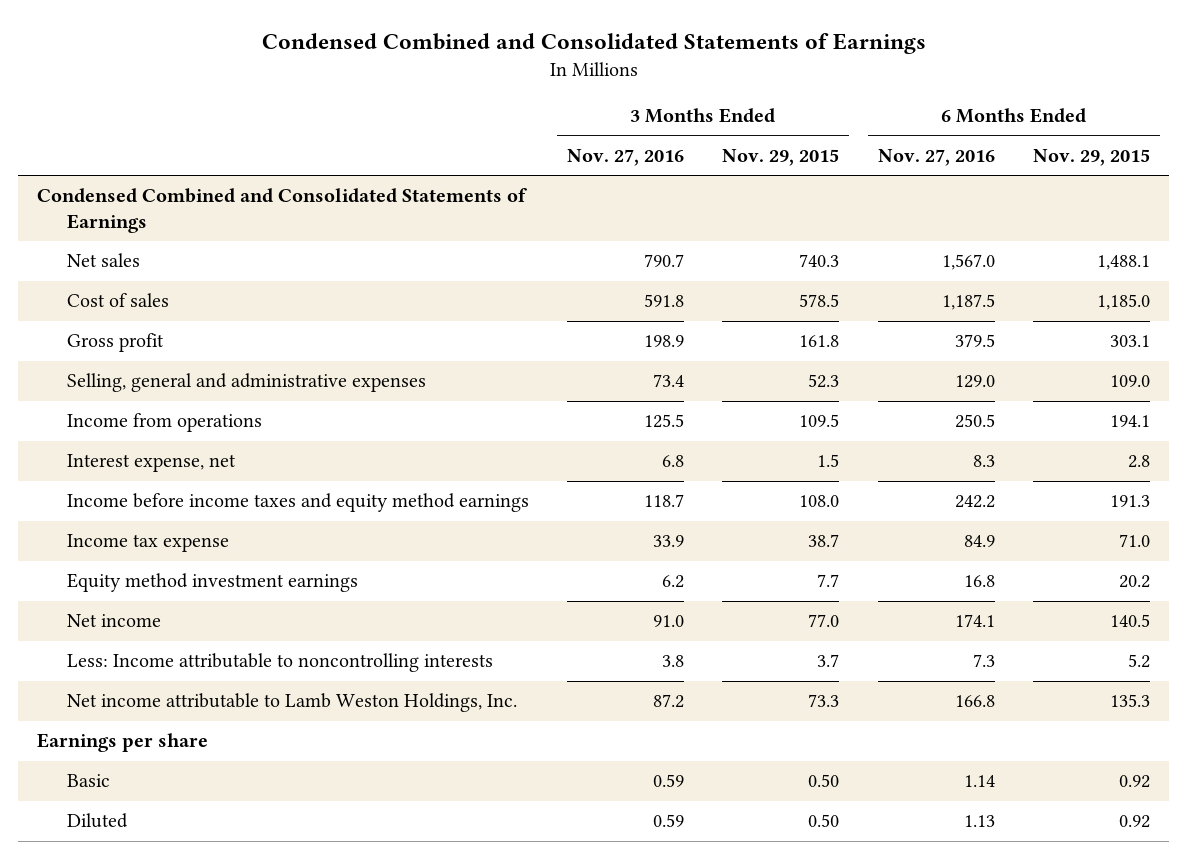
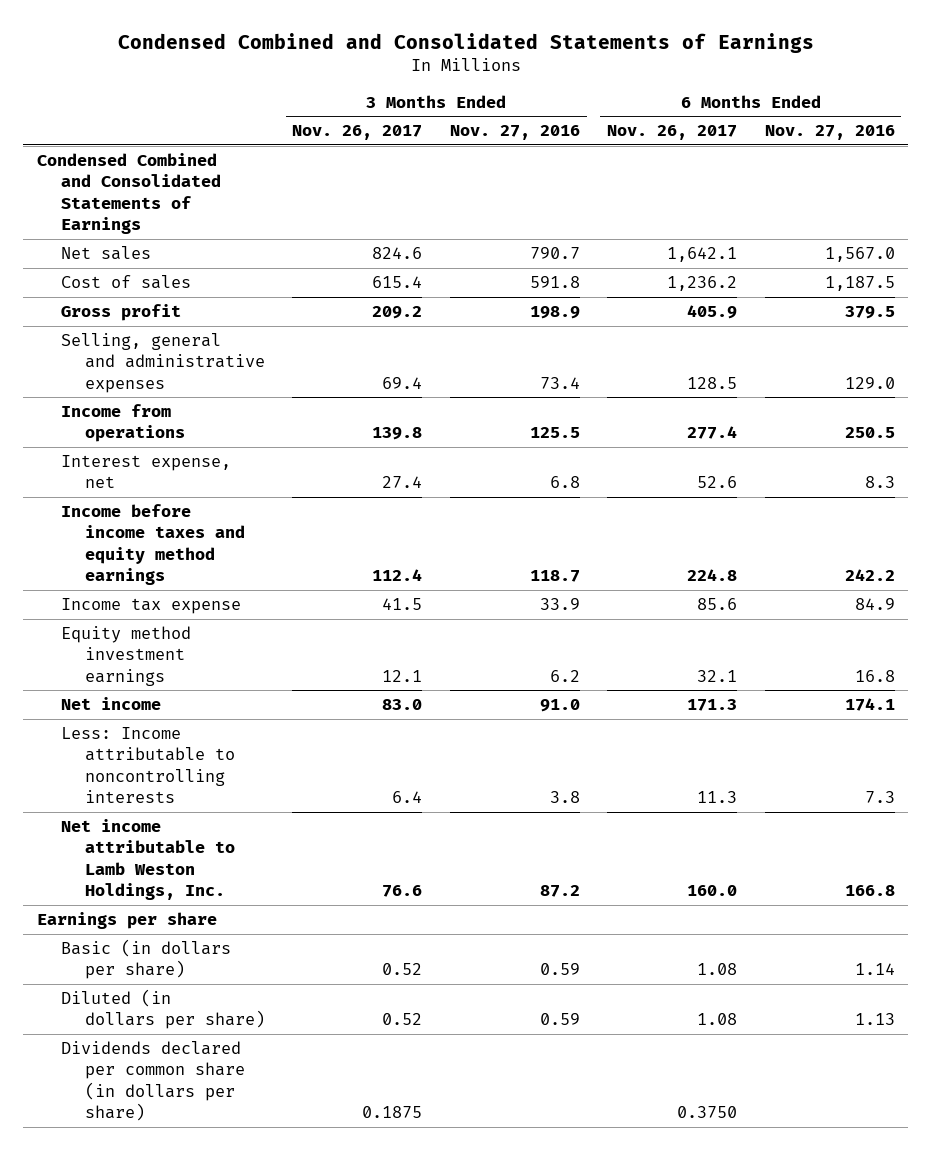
- | 3 Months Ended Nov. 27, 2016 | 3 Months Ended Nov. 29, 2015 | 6 Months Ended Nov. 27, 2016 | 6 Months Ended Nov. 29, 2015
+ | 3 Months Ended Nov. 26, 2017 | 3 Months Ended Nov. 27, 2016 | 6 Months Ended Nov. 26, 2017 | 6 Months Ended Nov. 27, 2016
- Basic | 0.59 | 0.50 | 1.14 | 0.92
- Diluted | 0.59 | 0.50 | 1.13 | 0.92
+ Basic (in dollars per share) | 0.52 | 0.59 | 1.08 | 1.14
+ Diluted (in dollars per share) | 0.52 | 0.59 | 1.08 | 1.13
+ Dividends declared per common share (in dollars per share) | 0.1875 | | 0.3750 |

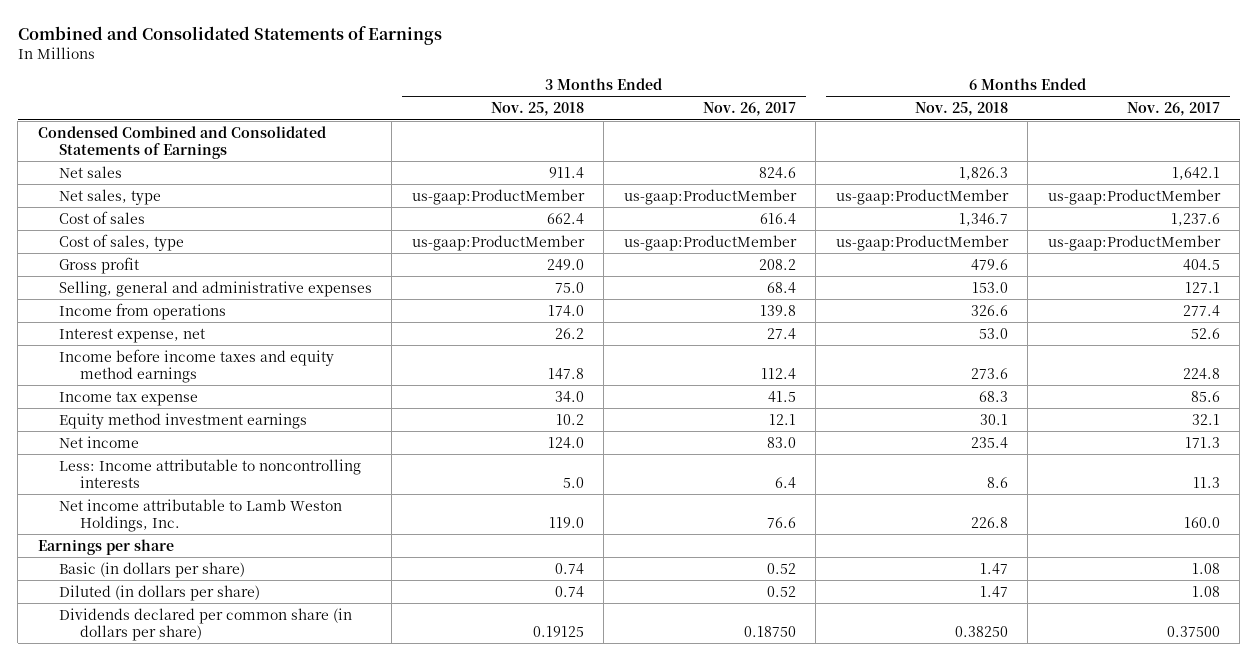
- Condensed Combined and Consolidated Statements of Earnings
+ Combined and Consolidated Statements of Earnings
- | 3 Months Ended Nov. 26, 2017 | 3 Months Ended Nov. 27, 2016 | 6 Months Ended Nov. 26, 2017 | 6 Months Ended Nov. 27, 2016
+ | 3 Months Ended Nov. 25, 2018 | 3 Months Ended Nov. 26, 2017 | 6 Months Ended Nov. 25, 2018 | 6 Months Ended Nov. 26, 2017
- Cost of sales | 615.4 | 591.8 | 1,236.2 | 1,187.5
- Gross profit | 209.2 | 198.9 | 405.9 | 379.5
- Selling, general and administrative expenses | 69.4 | 73.4 | 128.5 | 129.0
+ Net sales, type | us-gaap:ProductMember | us-gaap:ProductMember | us-gaap:ProductMember | us-gaap:ProductMember
+ Cost of sales | 662.4 | 616.4 | 1,346.7 | 1,237.6
+ Cost of sales, type | us-gaap:ProductMember | us-gaap:ProductMember | us-gaap:ProductMember | us-gaap:ProductMember
+ Gross profit | 249.0 | 208.2 | 479.6 | 404.5
+ Selling, general and administrative expenses | 75.0 | 68.4 | 153.0 | 127.1
- Dividends declared per common share (in dollars per share) | 0.1875 | | 0.3750 |
+ Dividends declared per common share (in dollars per share) | 0.19125 | 0.18750 | 0.38250 | 0.37500

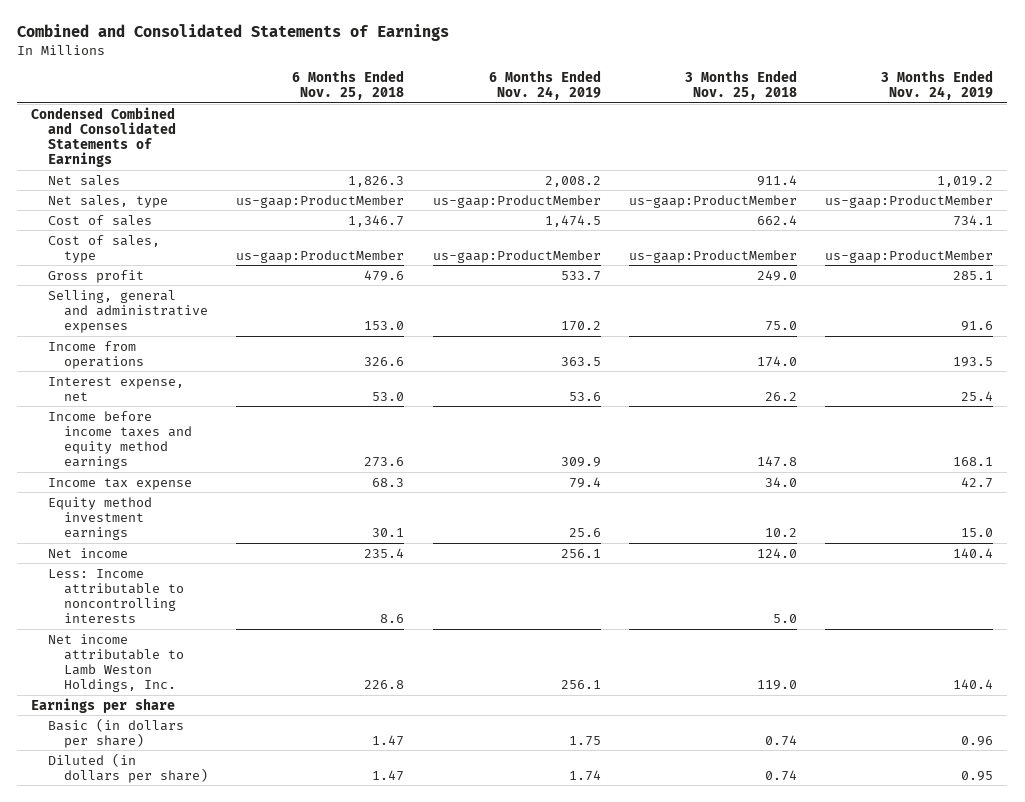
- | 3 Months Ended Nov. 25, 2018 | 3 Months Ended Nov. 26, 2017 | 6 Months Ended Nov. 25, 2018 | 6 Months Ended Nov. 26, 2017
+ | 6 Months Ended Nov. 25, 2018 | 6 Months Ended Nov. 24, 2019 | 3 Months Ended Nov. 25, 2018 | 3 Months Ended Nov. 24, 2019
- Dividends declared per common share (in dollars per share) | 0.19125 | 0.18750 | 0.38250 | 0.37500

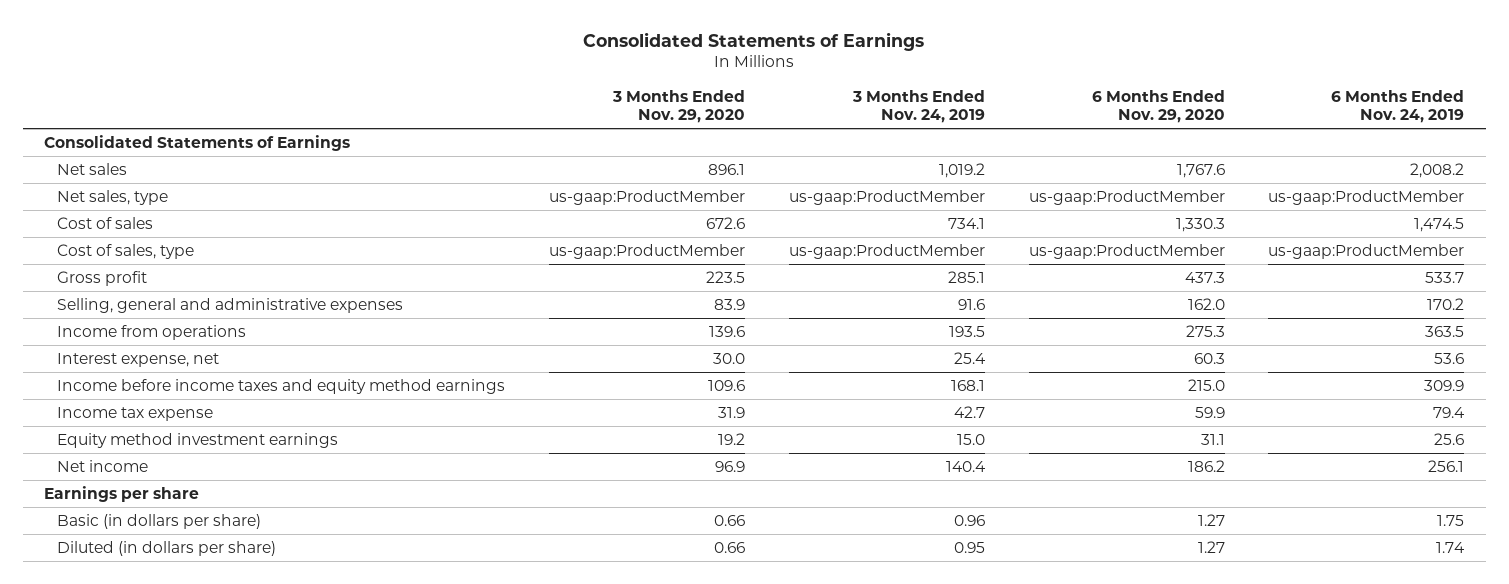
- Combined and Consolidated Statements of Earnings
+ Consolidated Statements of Earnings
- | 6 Months Ended Nov. 25, 2018 | 6 Months Ended Nov. 24, 2019 | 3 Months Ended Nov. 25, 2018 | 3 Months Ended Nov. 24, 2019
+ | 3 Months Ended Nov. 29, 2020 | 3 Months Ended Nov. 24, 2019 | 6 Months Ended Nov. 29, 2020 | 6 Months Ended Nov. 24, 2019
- Condensed Combined and Consolidated Statements of Earnings
+ Consolidated Statements of Earnings
- Less: Income attributable to noncontrolling interests | 8.6 | | 5.0 |
- Net income attributable to Lamb Weston Holdings, Inc. | 226.8 | 256.1 | 119.0 | 140.4

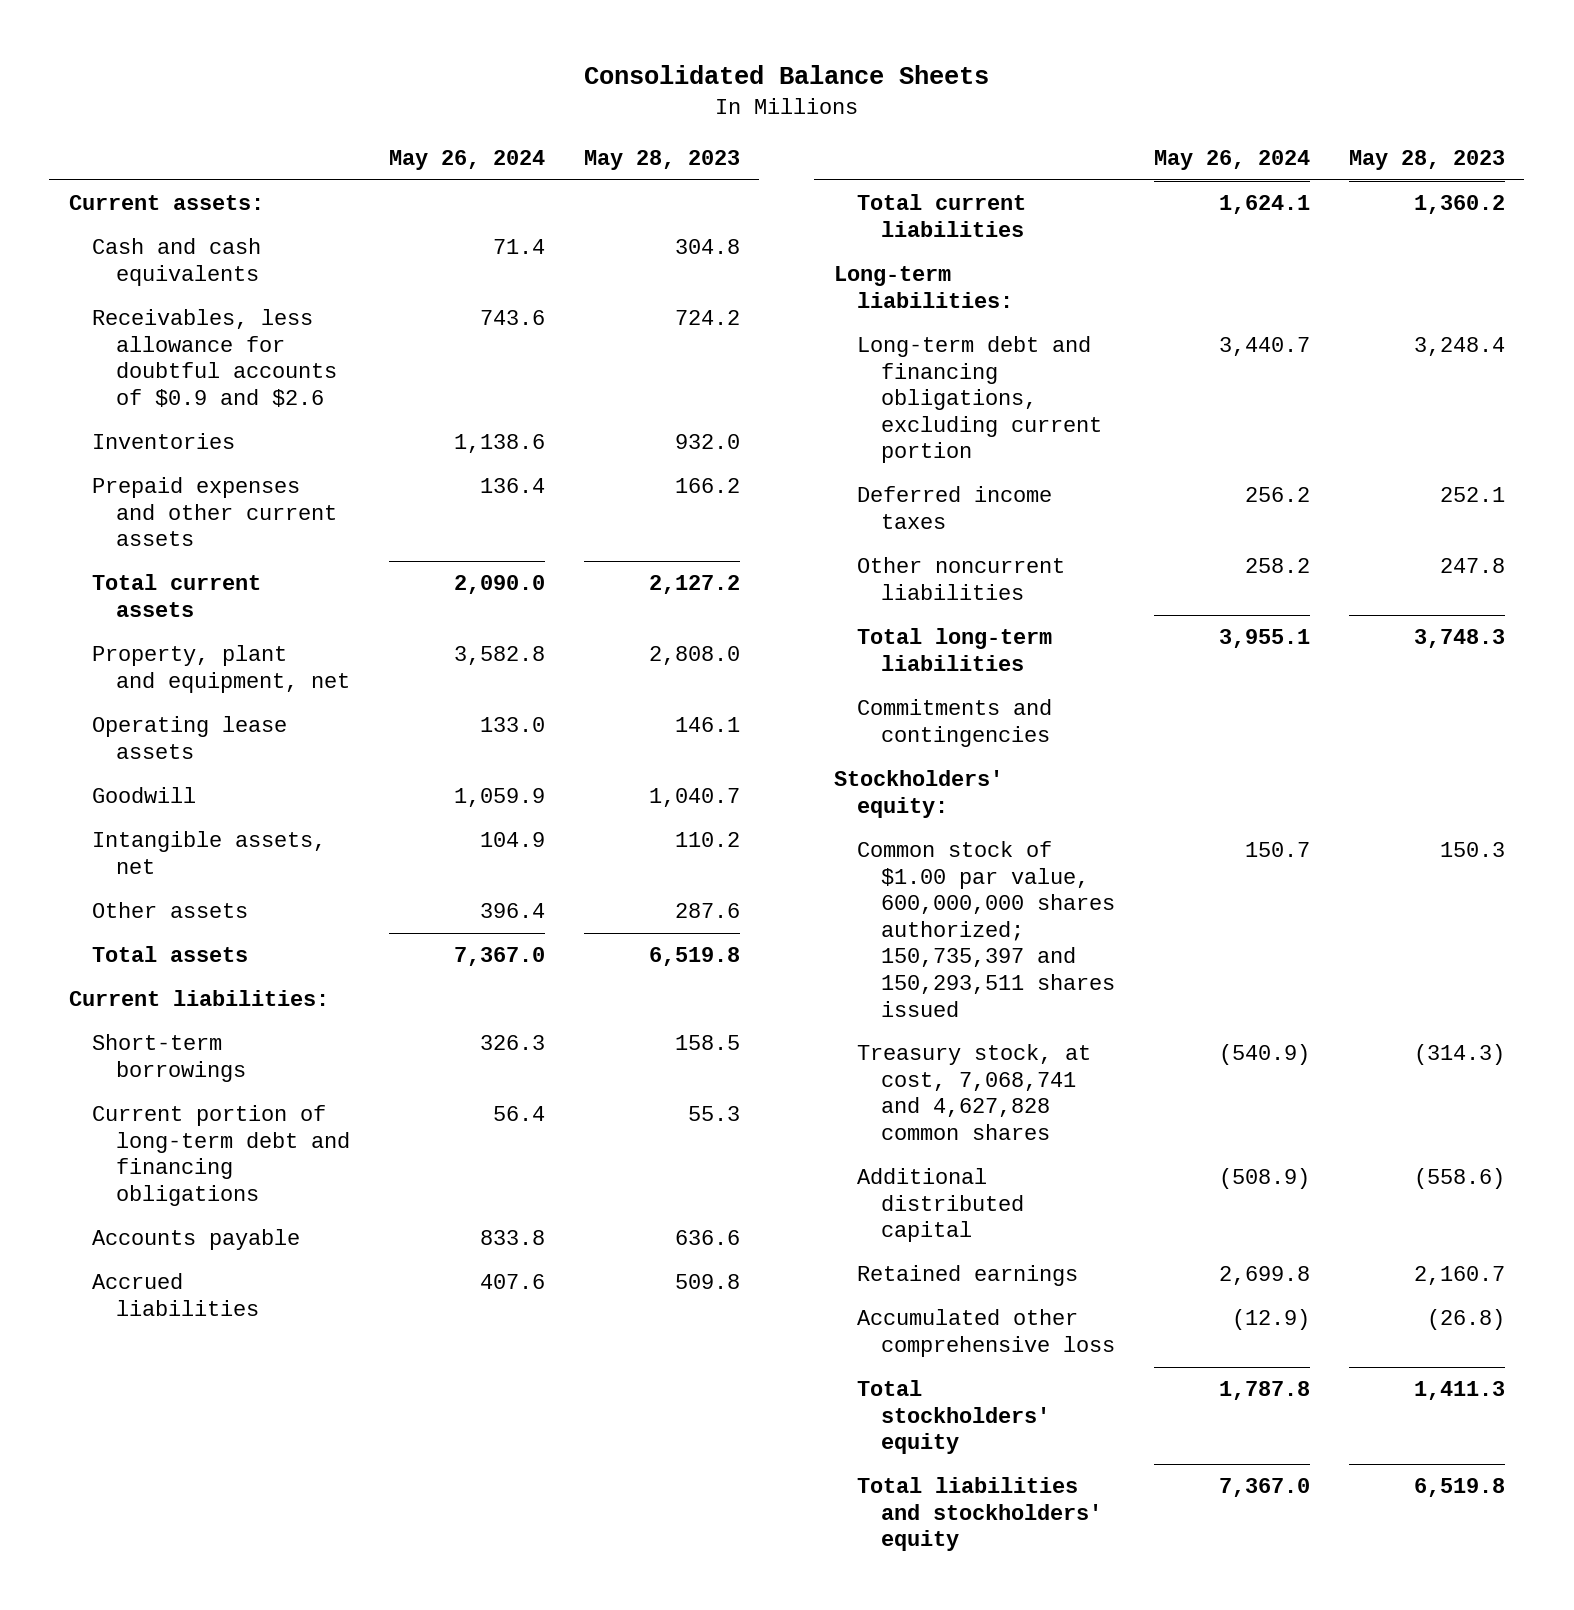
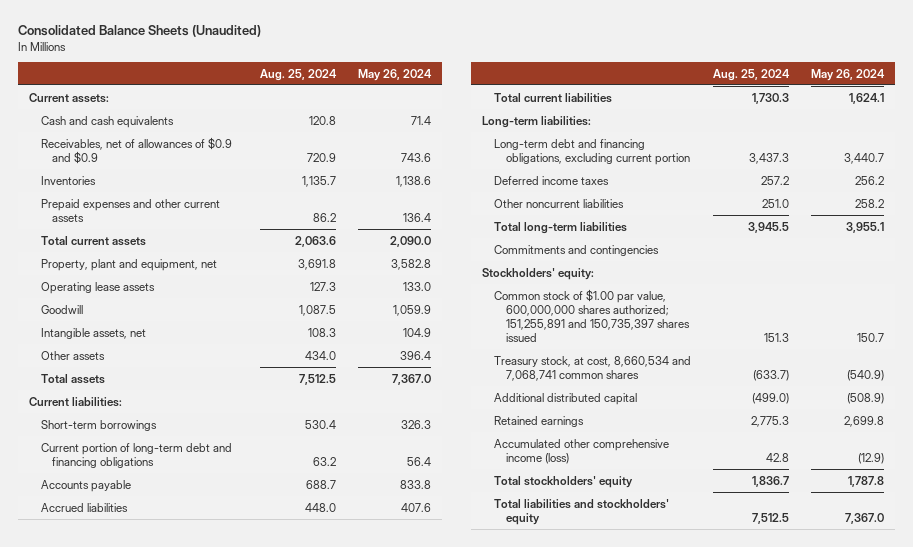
- Consolidated Balance Sheets
+ Consolidated Balance Sheets (Unaudited)
- | May 26, 2024 | May 28, 2023
+ | Aug. 25, 2024 | May 26, 2024
- Receivables, less allowance for doubtful accounts of $0.9 and $2.6 | 743.6 | 724.2
+ Receivables, net of allowances of $0.9 and $0.9 | 720.9 | 743.6
- Common stock of $1.00 par value, 600,000,000 shares authorized; 150,735,397 and 150,293,511 shares issued | 150.7 | 150.3
- Treasury stock, at cost, 7,068,741 and 4,627,828 common shares | (540.9) | (314.3)
+ Common stock of $1.00 par value, 600,000,000 shares authorized; 151,255,891 and 150,735,397 shares issued | 151.3 | 150.7
+ Treasury stock, at cost, 8,660,534 and 7,068,741 common shares | (633.7) | (540.9)
- Accumulated other comprehensive loss | (12.9) | (26.8)
+ Accumulated other comprehensive income (loss) | 42.8 | (12.9)

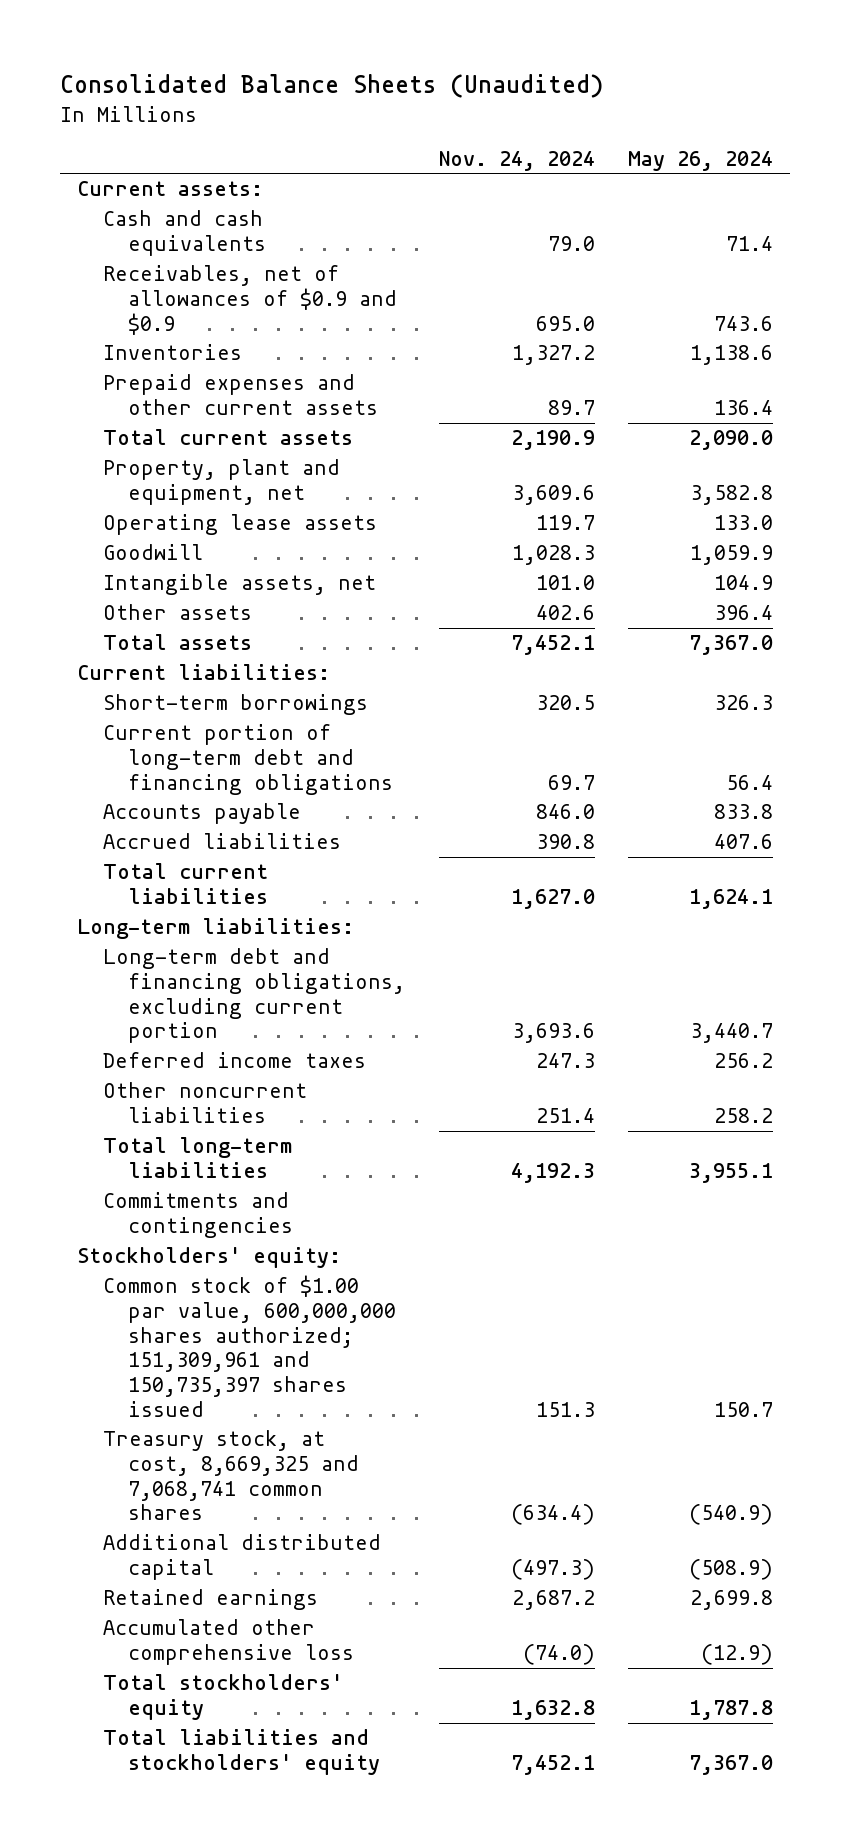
- | Aug. 25, 2024 | May 26, 2024
+ | Nov. 24, 2024 | May 26, 2024
- Common stock of $1.00 par value, 600,000,000 shares authorized; 151,255,891 and 150,735,397 shares issued | 151.3 | 150.7
- Treasury stock, at cost, 8,660,534 and 7,068,741 common shares | (633.7) | (540.9)
+ Common stock of $1.00 par value, 600,000,000 shares authorized; 151,309,961 and 150,735,397 shares issued | 151.3 | 150.7
+ Treasury stock, at cost, 8,669,325 and 7,068,741 common shares | (634.4) | (540.9)
- Accumulated other comprehensive income (loss) | 42.8 | (12.9)
+ Accumulated other comprehensive loss | (74.0) | (12.9)

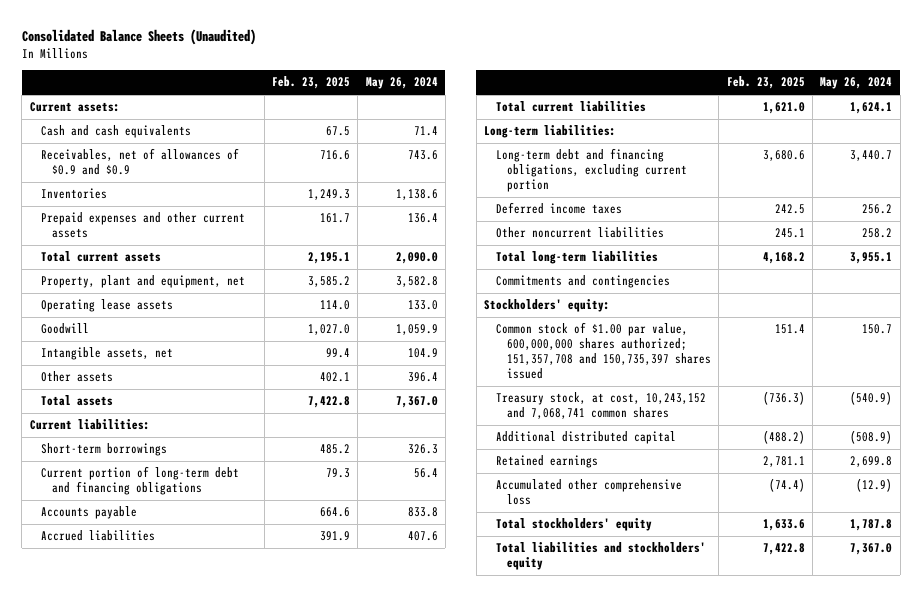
- | Nov. 24, 2024 | May 26, 2024
+ | Feb. 23, 2025 | May 26, 2024
- Common stock of $1.00 par value, 600,000,000 shares authorized; 151,309,961 and 150,735,397 shares issued | 151.3 | 150.7
- Treasury stock, at cost, 8,669,325 and 7,068,741 common shares | (634.4) | (540.9)
+ Common stock of $1.00 par value, 600,000,000 shares authorized; 151,357,708 and 150,735,397 shares issued | 151.4 | 150.7
+ Treasury stock, at cost, 10,243,152 and 7,068,741 common shares | (736.3) | (540.9)

